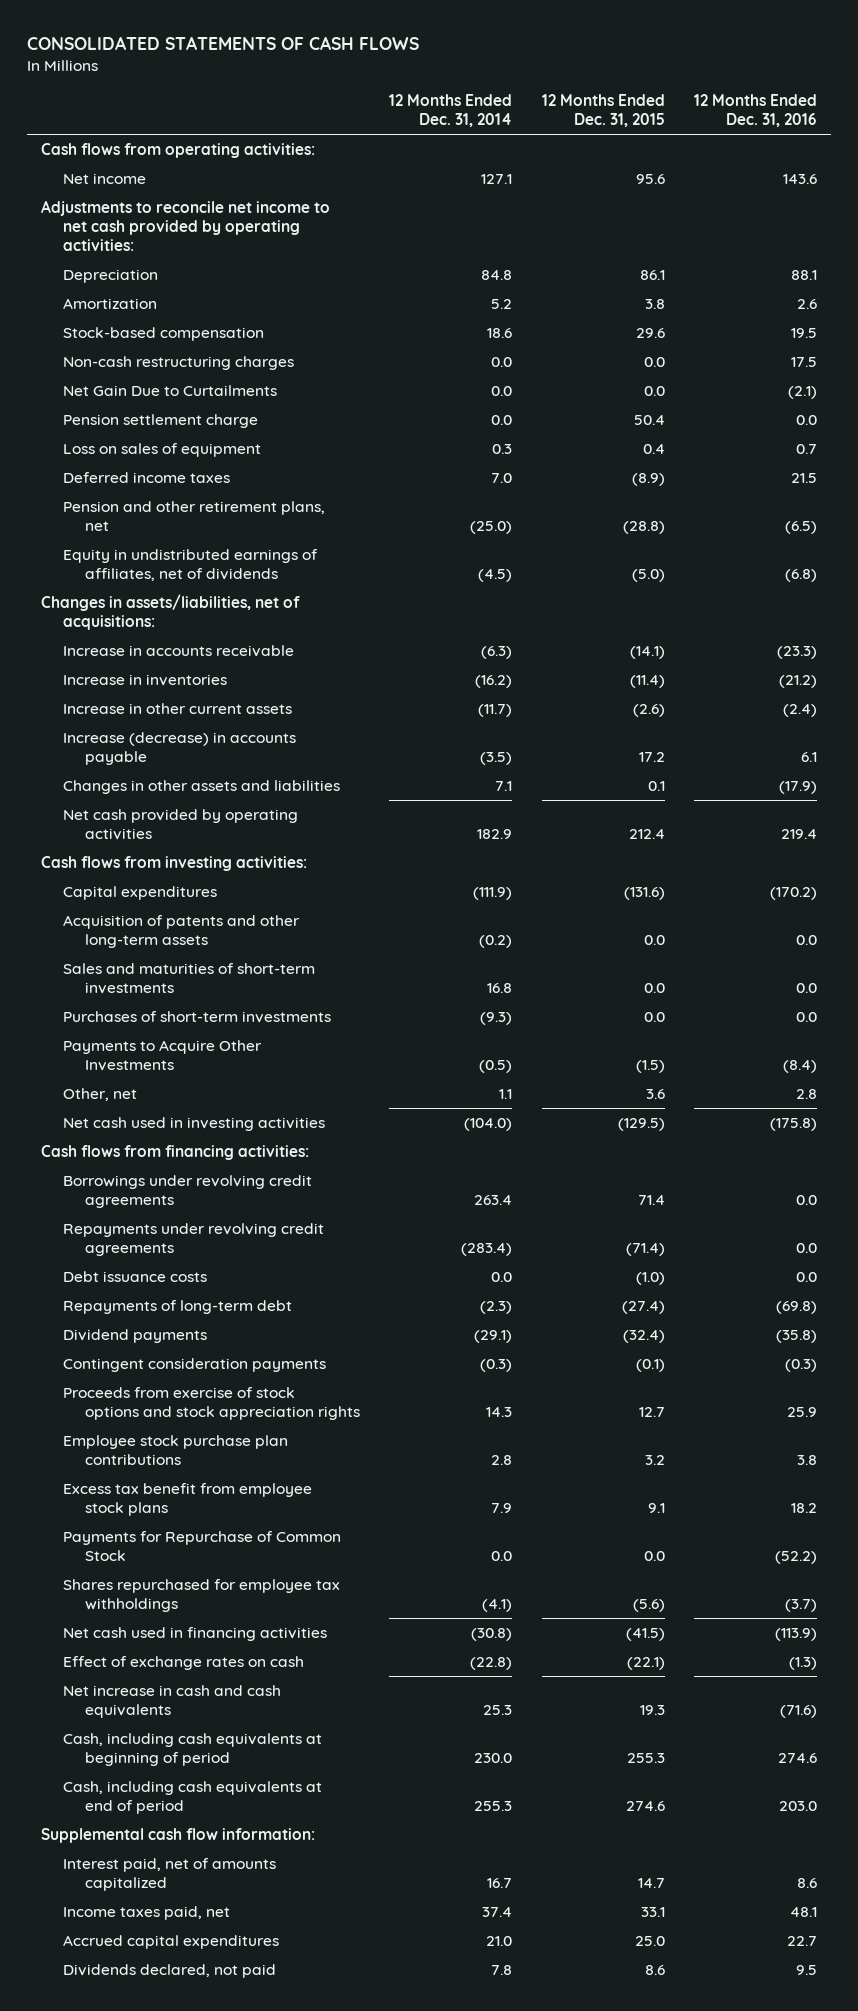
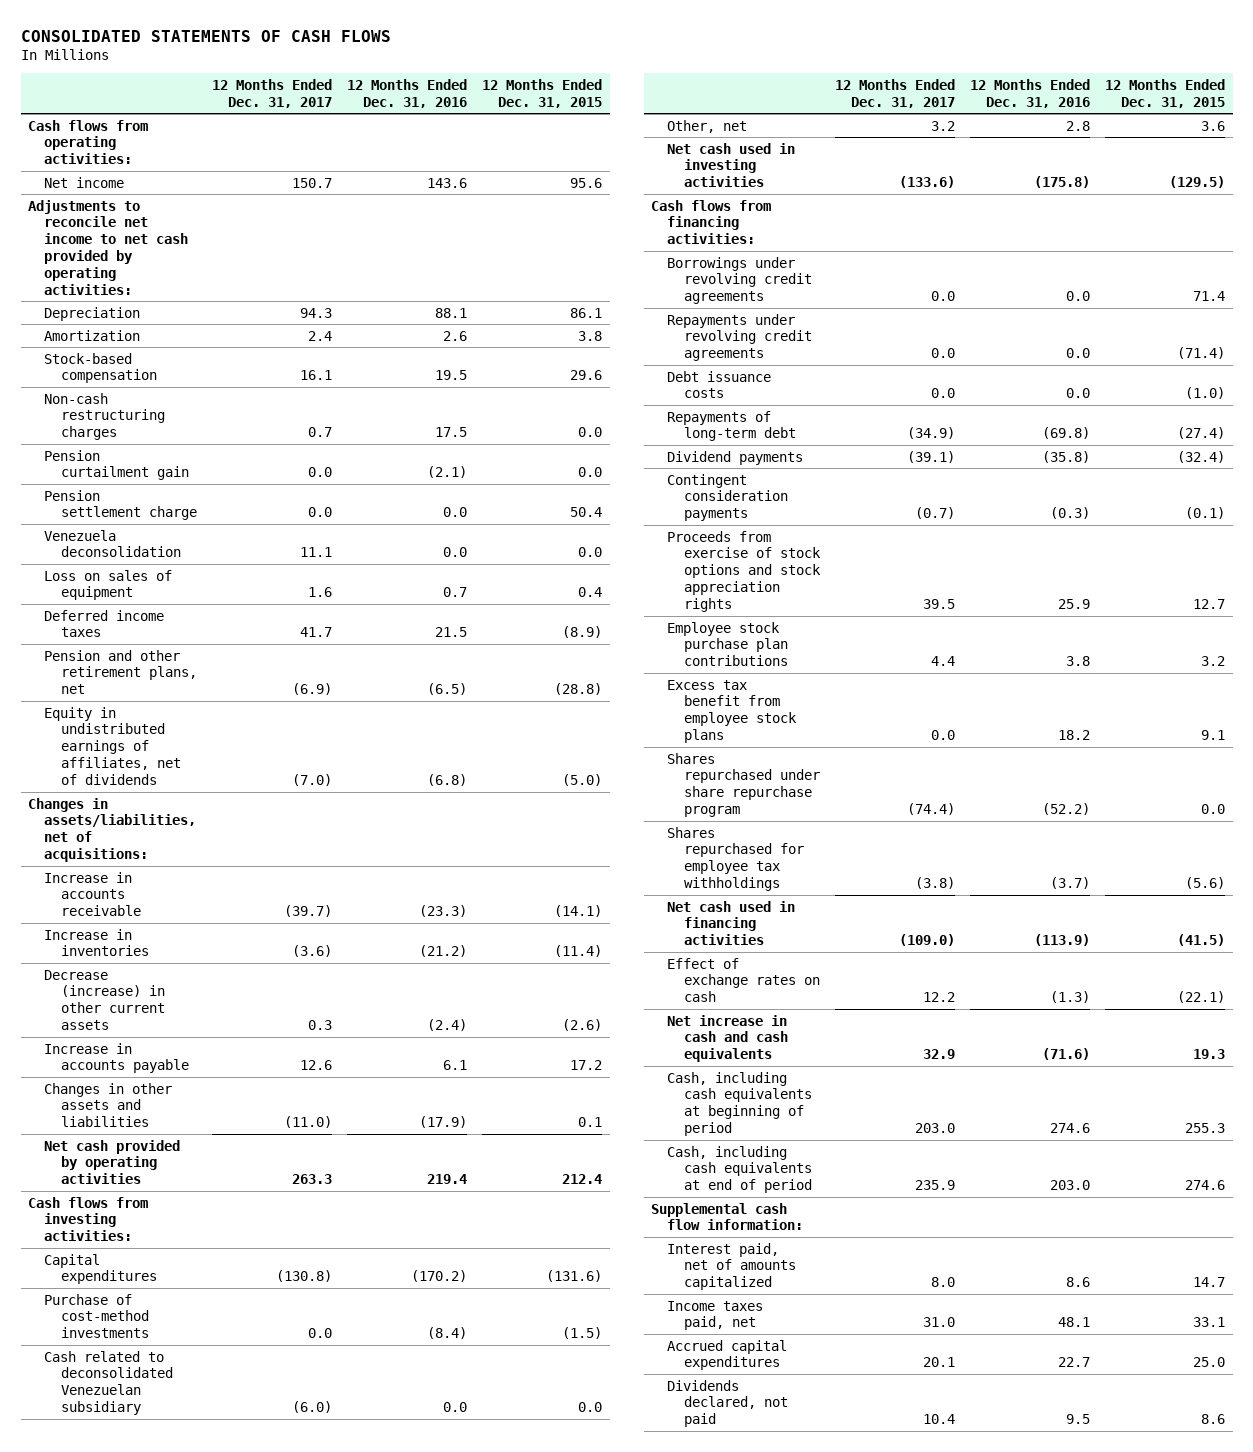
- | 12 Months Ended Dec. 31, 2014 | 12 Months Ended Dec. 31, 2015 | 12 Months Ended Dec. 31, 2016
+ | 12 Months Ended Dec. 31, 2017 | 12 Months Ended Dec. 31, 2016 | 12 Months Ended Dec. 31, 2015
- Net Gain Due to Curtailments | 0.0 | 0.0 | (2.1)
+ Pension curtailment gain | 0.0 | (2.1) | 0.0
+ Venezuela deconsolidation | 11.1 | 0.0 | 0.0
- Increase in other current assets | (11.7) | (2.6) | (2.4)
- Increase (decrease) in accounts payable | (3.5) | 17.2 | 6.1
+ Decrease (increase) in other current assets | 0.3 | (2.4) | (2.6)
+ Increase in accounts payable | 12.6 | 6.1 | 17.2
- Acquisition of patents and other long-term assets | (0.2) | 0.0 | 0.0
- Sales and maturities of short-term investments | 16.8 | 0.0 | 0.0
- Purchases of short-term investments | (9.3) | 0.0 | 0.0
- Payments to Acquire Other Investments | (0.5) | (1.5) | (8.4)
+ Purchase of cost-method investments | 0.0 | (8.4) | (1.5)
+ Cash related to deconsolidated Venezuelan subsidiary | (6.0) | 0.0 | 0.0
- Payments for Repurchase of Common Stock | 0.0 | 0.0 | (52.2)
+ Shares repurchased under share repurchase program | (74.4) | (52.2) | 0.0

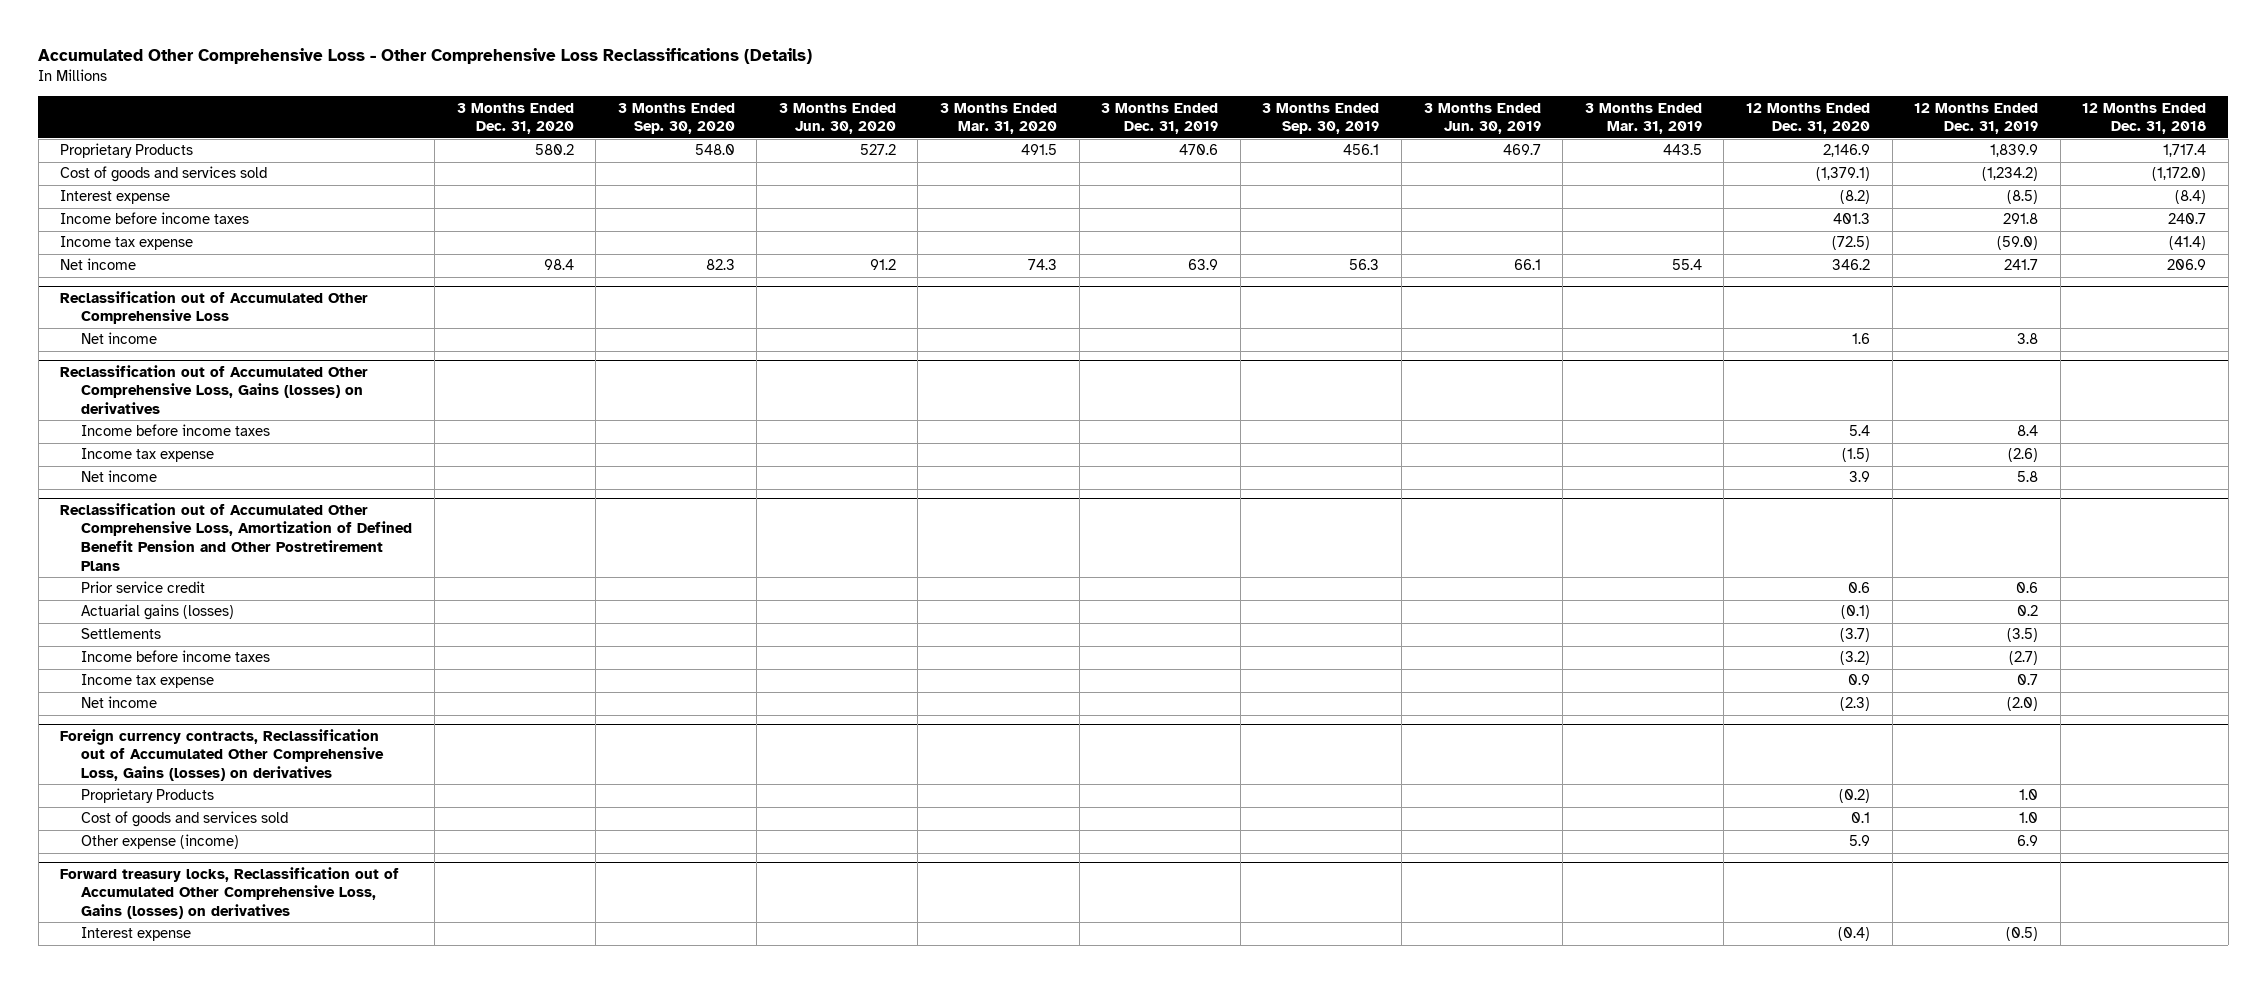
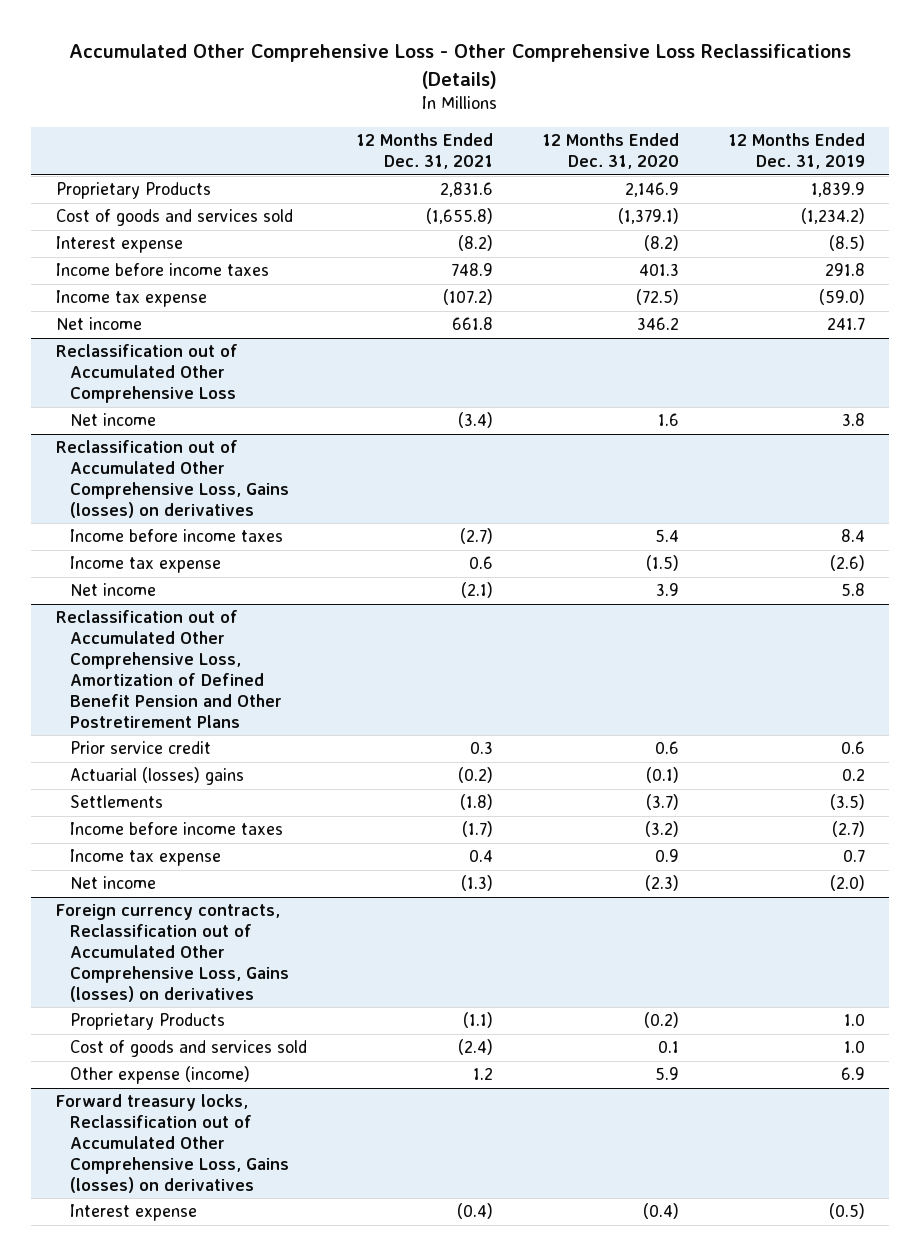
- | 3 Months Ended Dec. 31, 2020 | 3 Months Ended Sep. 30, 2020 | 3 Months Ended Jun. 30, 2020 | 3 Months Ended Mar. 31, 2020 | 3 Months Ended Dec. 31, 2019 | 3 Months Ended Sep. 30, 2019 | 3 Months Ended Jun. 30, 2019 | 3 Months Ended Mar. 31, 2019 | 12 Months Ended Dec. 31, 2020 | 12 Months Ended Dec. 31, 2019 | 12 Months Ended Dec. 31, 2018
+ | 12 Months Ended Dec. 31, 2021 | 12 Months Ended Dec. 31, 2020 | 12 Months Ended Dec. 31, 2019
@ Reclassification out of Accumulated Other Comprehensive Loss, Amortization of Defined Benefit Pension and Other Postretirement Plans
- Actuarial gains (losses) | | | | | | | | | (0.1) | 0.2 |
+ Actuarial (losses) gains | (0.2) | (0.1) | 0.2

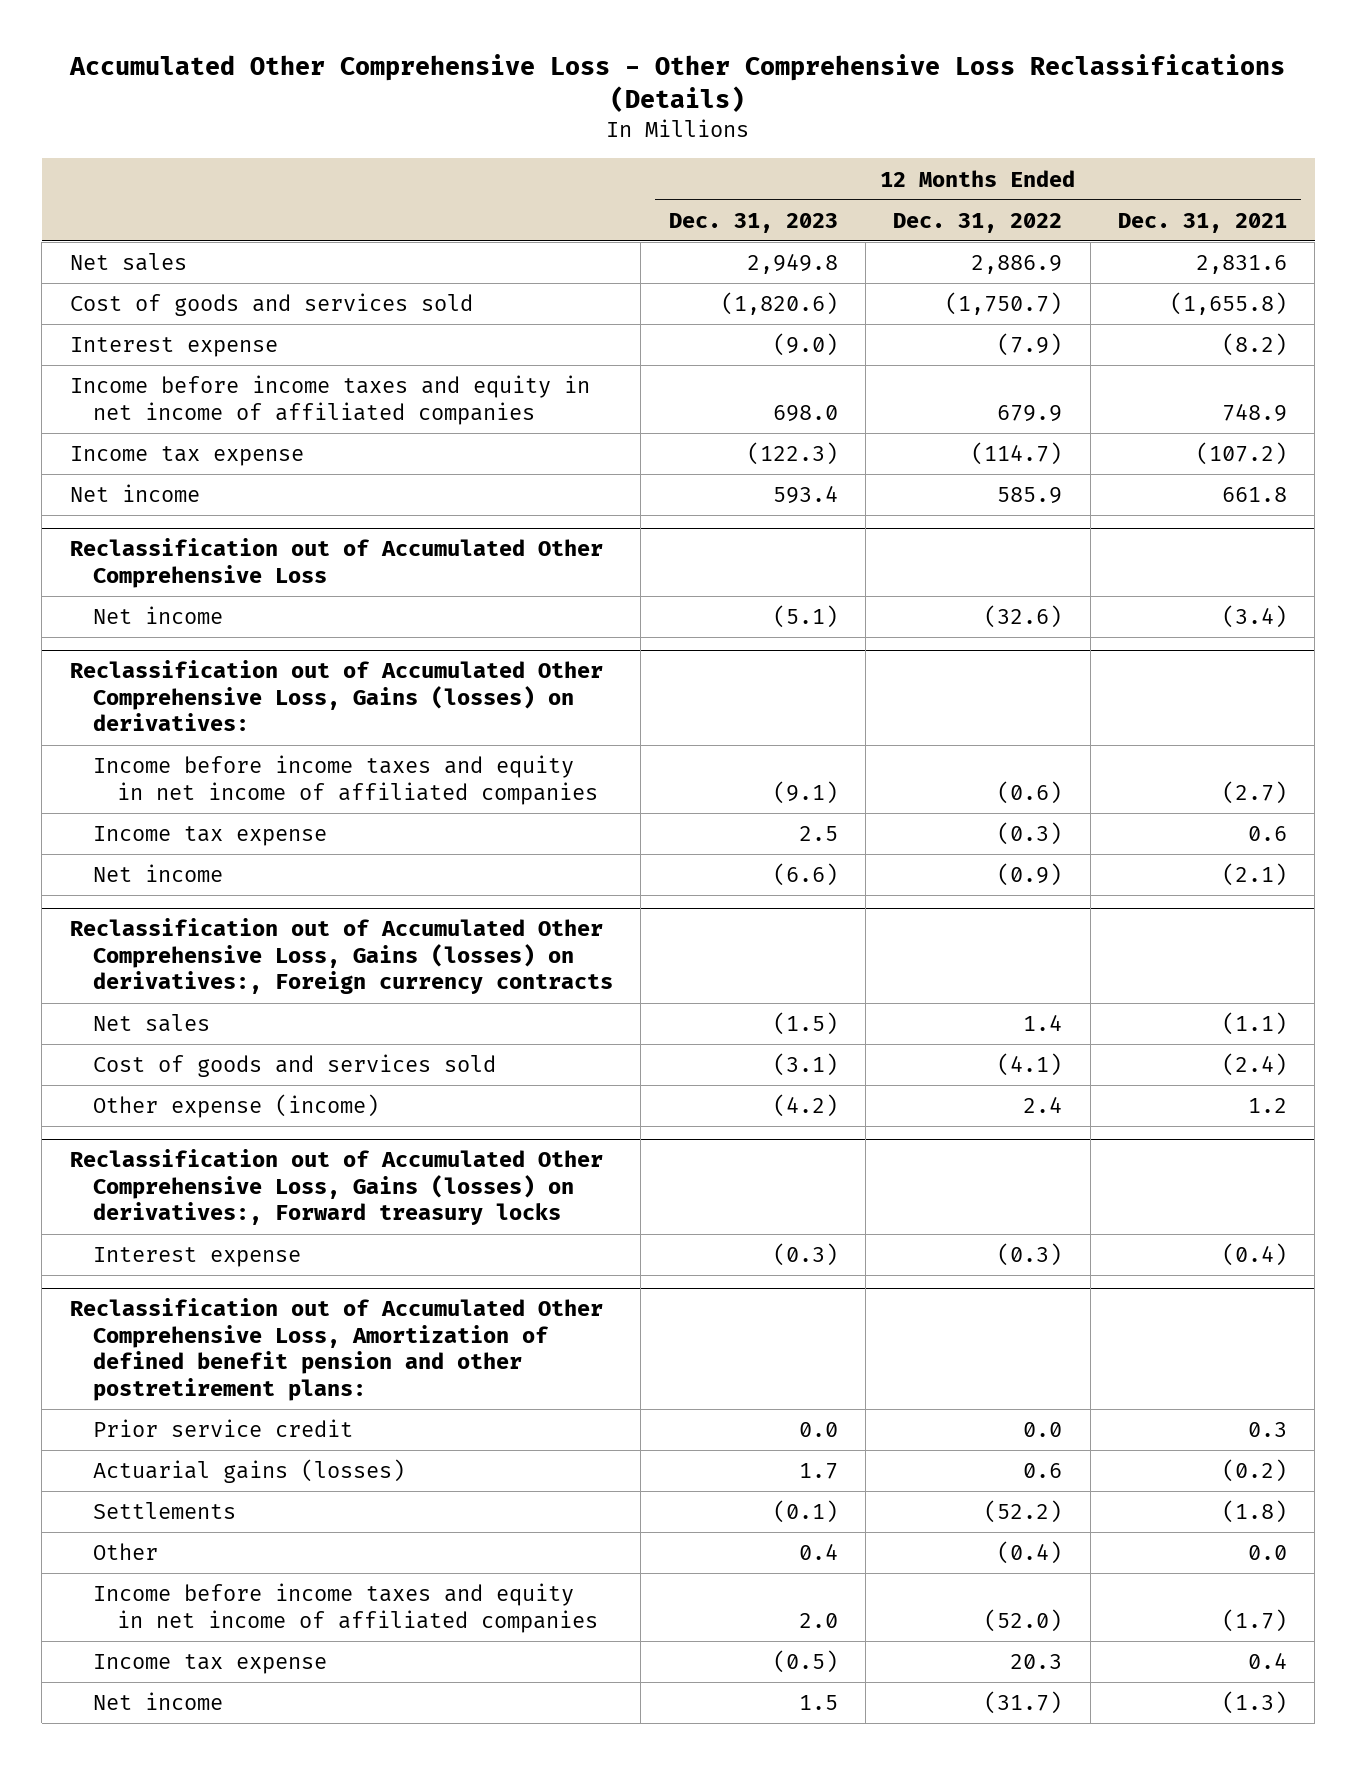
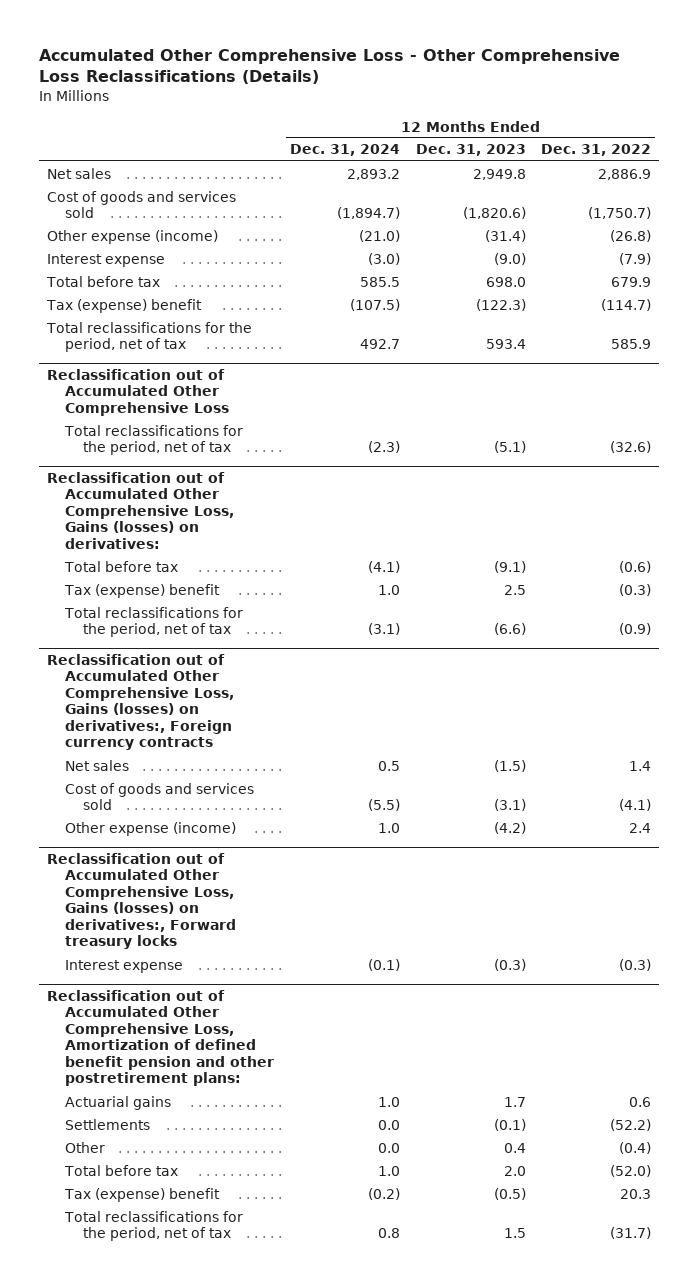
- | 12 Months Ended Dec. 31, 2023 | 12 Months Ended Dec. 31, 2022 | 12 Months Ended Dec. 31, 2021
+ | 12 Months Ended Dec. 31, 2024 | 12 Months Ended Dec. 31, 2023 | 12 Months Ended Dec. 31, 2022
+ Other expense (income) | (21.0) | (31.4) | (26.8)
- Income before income taxes and equity in net income of affiliated companies | 698.0 | 679.9 | 748.9
- Income tax expense | (122.3) | (114.7) | (107.2)
- Net income | 593.4 | 585.9 | 661.8
+ Total before tax | 585.5 | 698.0 | 679.9
+ Tax (expense) benefit | (107.5) | (122.3) | (114.7)
+ Total reclassifications for the period, net of tax | 492.7 | 593.4 | 585.9
@ Reclassification out of Accumulated Other Comprehensive Loss
- Net income | (5.1) | (32.6) | (3.4)
+ Total reclassifications for the period, net of tax | (2.3) | (5.1) | (32.6)
@ Reclassification out of Accumulated Other Comprehensive Loss, Gains (losses) on derivatives:
- Income before income taxes and equity in net income of affiliated companies | (9.1) | (0.6) | (2.7)
- Income tax expense | 2.5 | (0.3) | 0.6
- Net income | (6.6) | (0.9) | (2.1)
+ Total before tax | (4.1) | (9.1) | (0.6)
+ Tax (expense) benefit | 1.0 | 2.5 | (0.3)
+ Total reclassifications for the period, net of tax | (3.1) | (6.6) | (0.9)
@ Reclassification out of Accumulated Other Comprehensive Loss, Amortization of defined benefit pension and other postretirement plans:
- Prior service credit | 0.0 | 0.0 | 0.3
- Actuarial gains (losses) | 1.7 | 0.6 | (0.2)
+ Actuarial gains | 1.0 | 1.7 | 0.6
- Income before income taxes and equity in net income of affiliated companies | 2.0 | (52.0) | (1.7)
- Income tax expense | (0.5) | 20.3 | 0.4
- Net income | 1.5 | (31.7) | (1.3)
+ Total before tax | 1.0 | 2.0 | (52.0)
+ Tax (expense) benefit | (0.2) | (0.5) | 20.3
+ Total reclassifications for the period, net of tax | 0.8 | 1.5 | (31.7)

